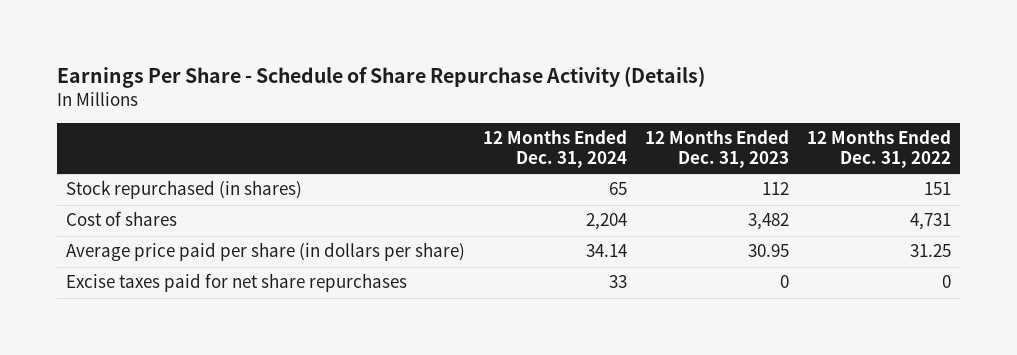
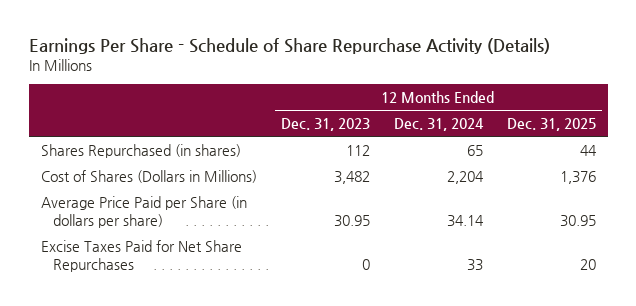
- | 12 Months Ended Dec. 31, 2024 | 12 Months Ended Dec. 31, 2023 | 12 Months Ended Dec. 31, 2022
+ | 12 Months Ended Dec. 31, 2023 | 12 Months Ended Dec. 31, 2024 | 12 Months Ended Dec. 31, 2025
- Stock repurchased (in shares) | 65 | 112 | 151
- Cost of shares | 2,204 | 3,482 | 4,731
- Average price paid per share (in dollars per share) | 34.14 | 30.95 | 31.25
- Excise taxes paid for net share repurchases | 33 | 0 | 0
+ Shares Repurchased (in shares) | 112 | 65 | 44
+ Cost of Shares (Dollars in Millions) | 3,482 | 2,204 | 1,376
+ Average Price Paid per Share (in dollars per share) | 30.95 | 34.14 | 30.95
+ Excise Taxes Paid for Net Share Repurchases | 0 | 33 | 20

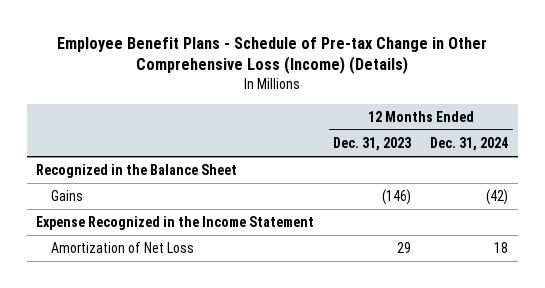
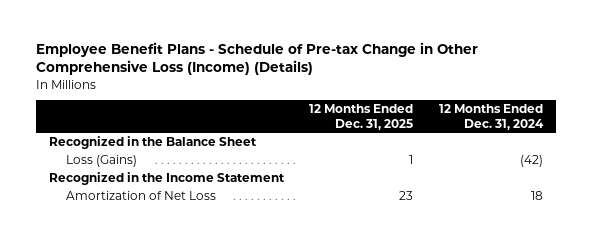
- | 12 Months Ended Dec. 31, 2023 | 12 Months Ended Dec. 31, 2024
+ | 12 Months Ended Dec. 31, 2025 | 12 Months Ended Dec. 31, 2024
- Gains | (146) | (42)
- Expense Recognized in the Income Statement
+ Loss (Gains) | 1 | (42)
+ Recognized in the Income Statement

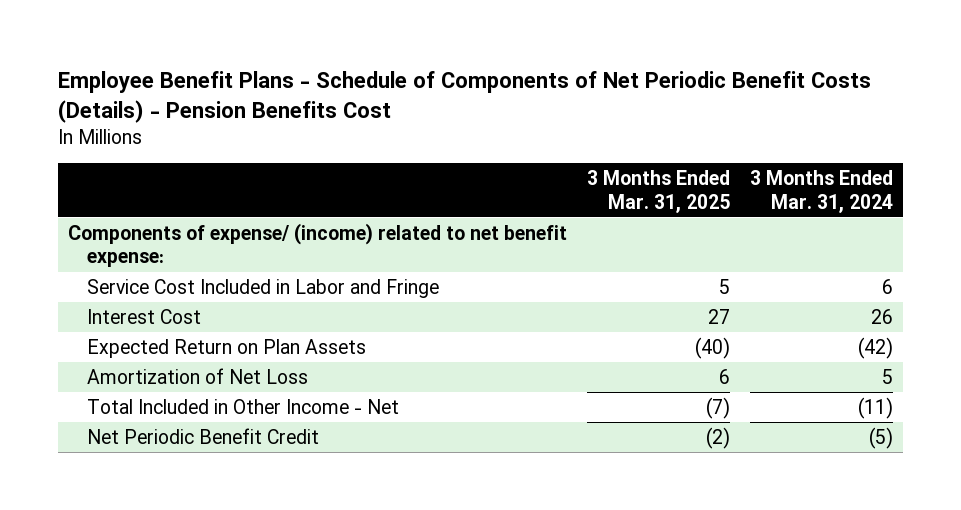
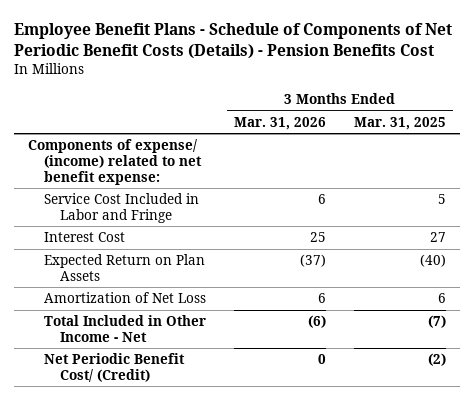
- | 3 Months Ended Mar. 31, 2025 | 3 Months Ended Mar. 31, 2024
+ | 3 Months Ended Mar. 31, 2026 | 3 Months Ended Mar. 31, 2025
- Net Periodic Benefit Credit | (2) | (5)
+ Net Periodic Benefit Cost/ (Credit) | 0 | (2)

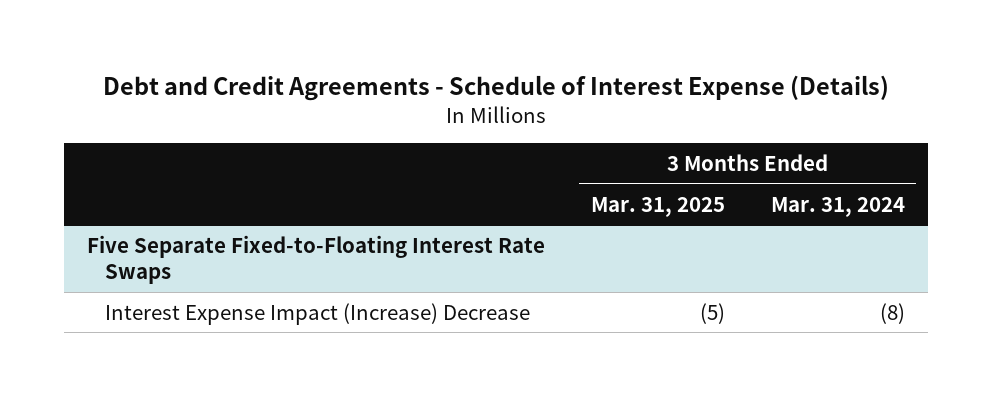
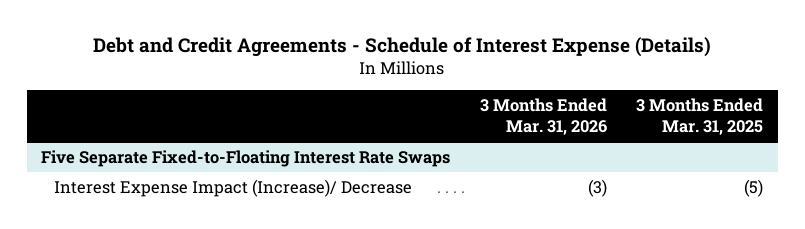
- | 3 Months Ended Mar. 31, 2025 | 3 Months Ended Mar. 31, 2024
+ | 3 Months Ended Mar. 31, 2026 | 3 Months Ended Mar. 31, 2025
@ Five Separate Fixed-to-Floating Interest Rate Swaps
- Interest Expense Impact (Increase) Decrease | (5) | (8)
+ Interest Expense Impact (Increase)/ Decrease | (3) | (5)

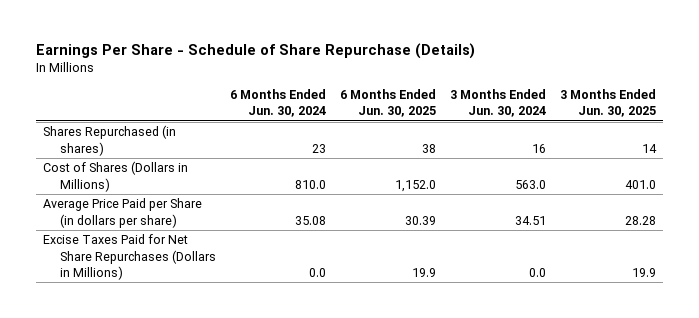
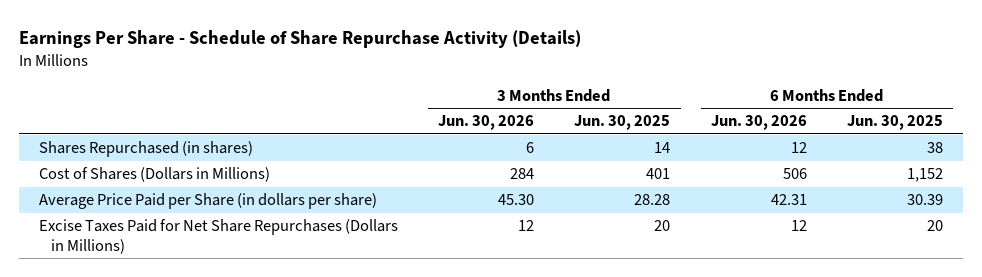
- Earnings Per Share - Schedule of Share Repurchase (Details)
+ Earnings Per Share - Schedule of Share Repurchase Activity (Details)
- | 6 Months Ended Jun. 30, 2024 | 6 Months Ended Jun. 30, 2025 | 3 Months Ended Jun. 30, 2024 | 3 Months Ended Jun. 30, 2025
+ | 3 Months Ended Jun. 30, 2026 | 3 Months Ended Jun. 30, 2025 | 6 Months Ended Jun. 30, 2026 | 6 Months Ended Jun. 30, 2025
- Cost of Shares (Dollars in Millions) | 810.0 | 1,152.0 | 563.0 | 401.0
+ Cost of Shares (Dollars in Millions) | 284 | 401 | 506 | 1,152
- Excise Taxes Paid for Net Share Repurchases (Dollars in Millions) | 0.0 | 19.9 | 0.0 | 19.9
+ Excise Taxes Paid for Net Share Repurchases (Dollars in Millions) | 12 | 20 | 12 | 20

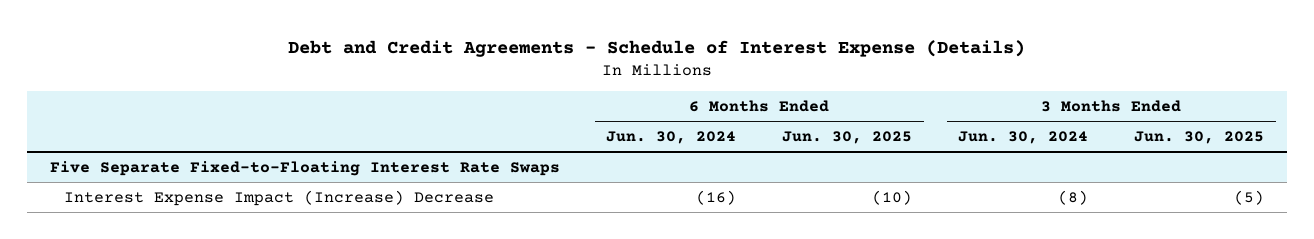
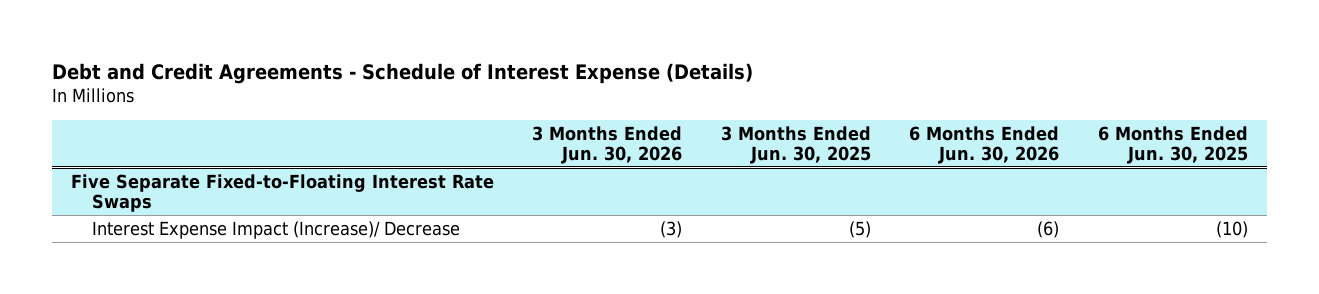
- | 6 Months Ended Jun. 30, 2024 | 6 Months Ended Jun. 30, 2025 | 3 Months Ended Jun. 30, 2024 | 3 Months Ended Jun. 30, 2025
+ | 3 Months Ended Jun. 30, 2026 | 3 Months Ended Jun. 30, 2025 | 6 Months Ended Jun. 30, 2026 | 6 Months Ended Jun. 30, 2025
@ Five Separate Fixed-to-Floating Interest Rate Swaps
- Interest Expense Impact (Increase) Decrease | (16) | (10) | (8) | (5)
+ Interest Expense Impact (Increase)/ Decrease | (3) | (5) | (6) | (10)

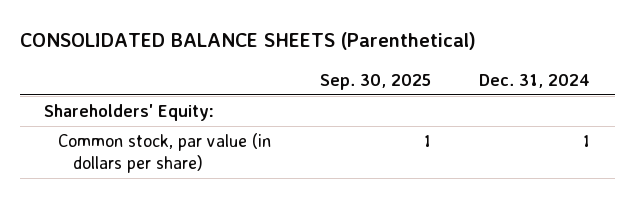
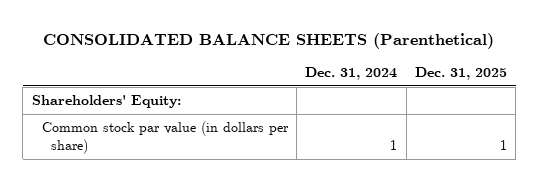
- | Sep. 30, 2025 | Dec. 31, 2024
+ | Dec. 31, 2024 | Dec. 31, 2025
- Common stock, par value (in dollars per share) | 1 | 1
+ Common stock par value (in dollars per share) | 1 | 1

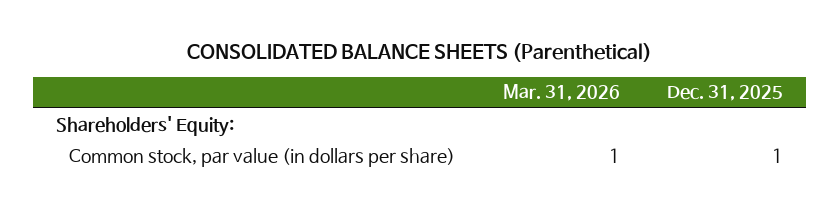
- | Dec. 31, 2024 | Dec. 31, 2025
+ | Mar. 31, 2026 | Dec. 31, 2025
- Common stock par value (in dollars per share) | 1 | 1
+ Common stock, par value (in dollars per share) | 1 | 1

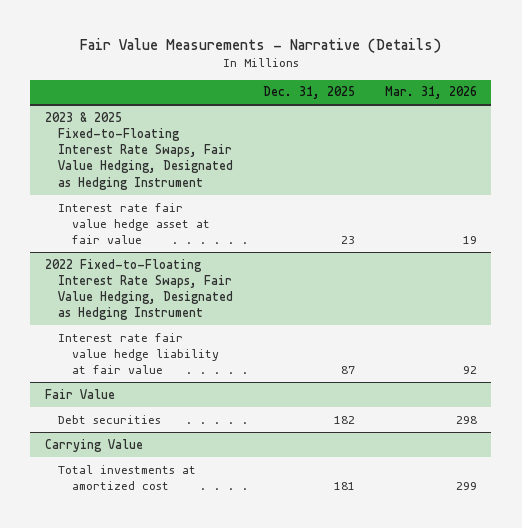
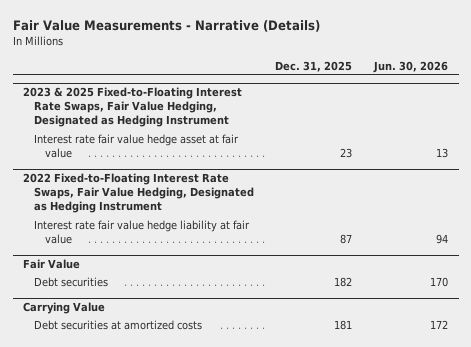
- | Dec. 31, 2025 | Mar. 31, 2026
+ | Dec. 31, 2025 | Jun. 30, 2026
@ Carrying Value
- Total investments at amortized cost | 181 | 299
+ Debt securities at amortized costs | 181 | 172

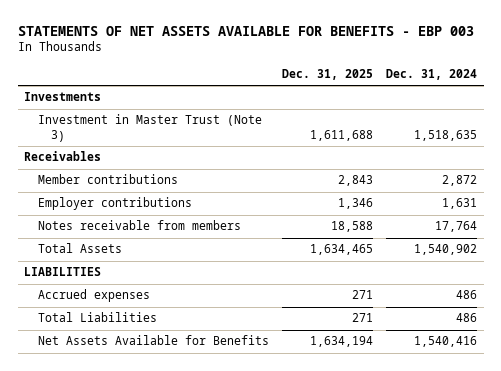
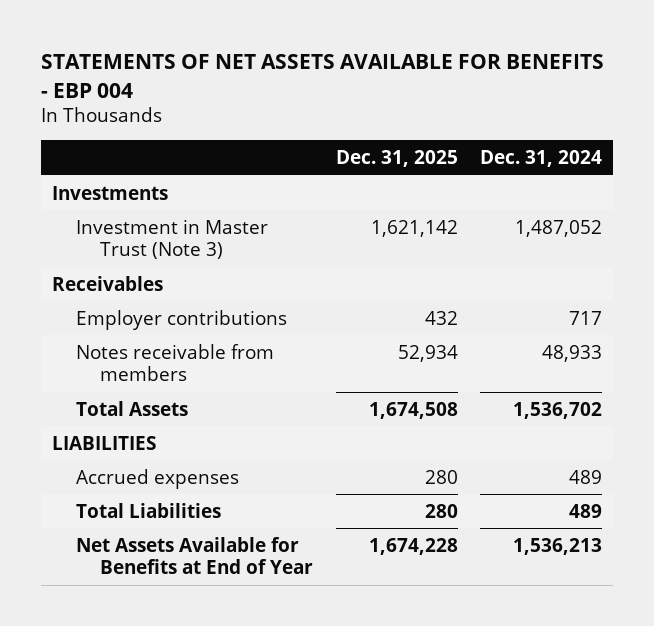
- STATEMENTS OF NET ASSETS AVAILABLE FOR BENEFITS - EBP 003
+ STATEMENTS OF NET ASSETS AVAILABLE FOR BENEFITS - EBP 004
- Investment in Master Trust (Note 3) | 1,611,688 | 1,518,635
+ Investment in Master Trust (Note 3) | 1,621,142 | 1,487,052
- Member contributions | 2,843 | 2,872
- Employer contributions | 1,346 | 1,631
- Notes receivable from members | 18,588 | 17,764
- Total Assets | 1,634,465 | 1,540,902
+ Employer contributions | 432 | 717
+ Notes receivable from members | 52,934 | 48,933
+ Total Assets | 1,674,508 | 1,536,702
- Accrued expenses | 271 | 486
- Total Liabilities | 271 | 486
- Net Assets Available for Benefits | 1,634,194 | 1,540,416
+ Accrued expenses | 280 | 489
+ Total Liabilities | 280 | 489
+ Net Assets Available for Benefits at End of Year | 1,674,228 | 1,536,213

